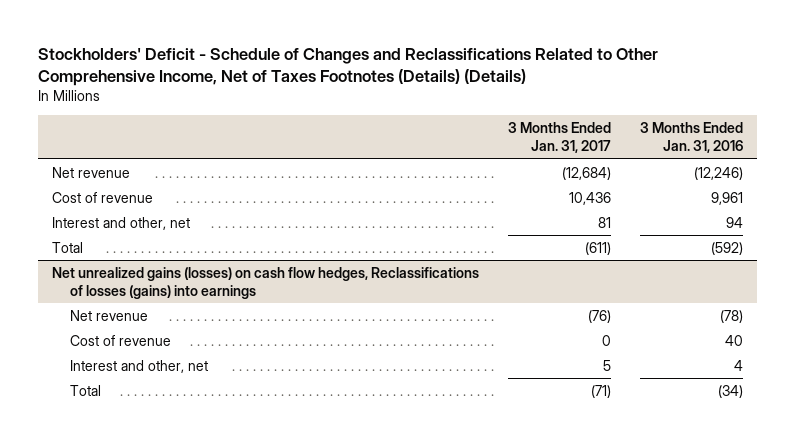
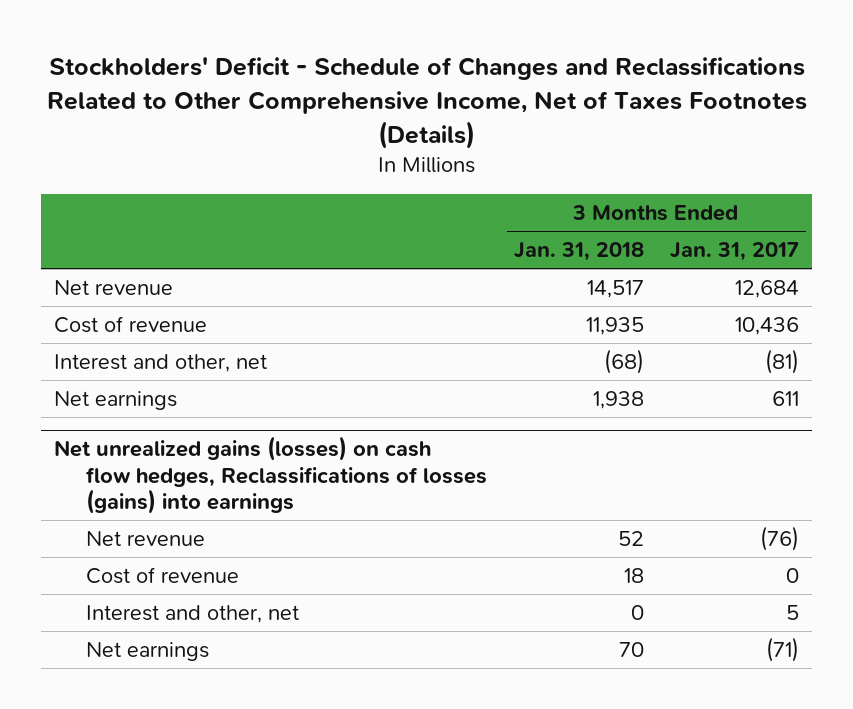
- Stockholders' Deficit - Schedule of Changes and Reclassifications Related to Other Comprehensive Income, Net of Taxes Footnotes (Details) (Details)
+ Stockholders' Deficit - Schedule of Changes and Reclassifications Related to Other Comprehensive Income, Net of Taxes Footnotes (Details)
- | 3 Months Ended Jan. 31, 2017 | 3 Months Ended Jan. 31, 2016
+ | 3 Months Ended Jan. 31, 2018 | 3 Months Ended Jan. 31, 2017
- Net revenue | (12,684) | (12,246)
+ Net revenue | 14,517 | 12,684
- Interest and other, net | 81 | 94
- Total | (611) | (592)
+ Interest and other, net | (68) | (81)
+ Net earnings | 1,938 | 611
@ Net unrealized gains (losses) on cash flow hedges, Reclassifications of losses (gains) into earnings
- Total | (71) | (34)
+ Net earnings | 70 | (71)

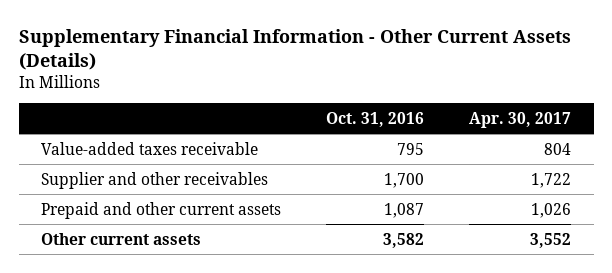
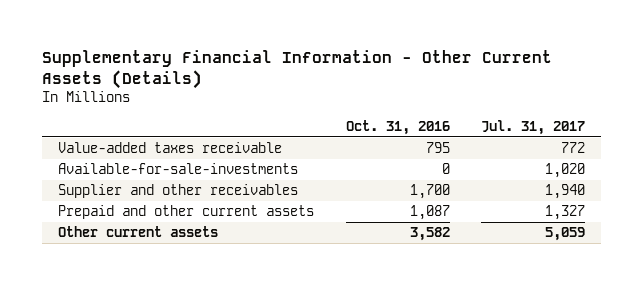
- | Oct. 31, 2016 | Apr. 30, 2017
+ | Oct. 31, 2016 | Jul. 31, 2017
+ Available-for-sale-investments | 0 | 1,020

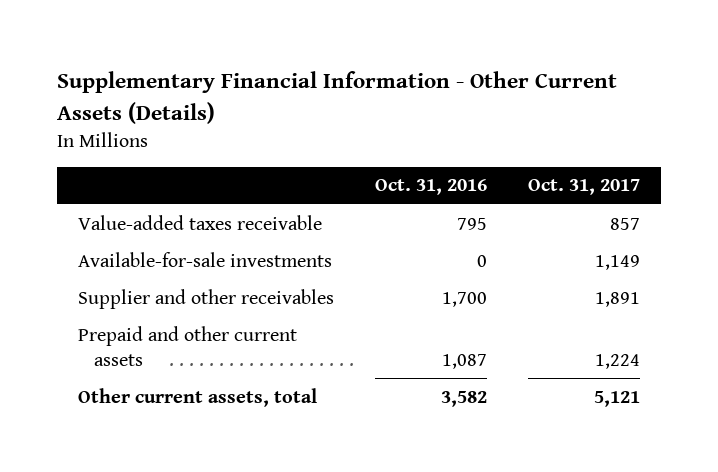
- | Oct. 31, 2016 | Jul. 31, 2017
+ | Oct. 31, 2016 | Oct. 31, 2017
- Available-for-sale-investments | 0 | 1,020
+ Available-for-sale investments | 0 | 1,149
- Other current assets | 3,582 | 5,059
+ Other current assets, total | 3,582 | 5,121

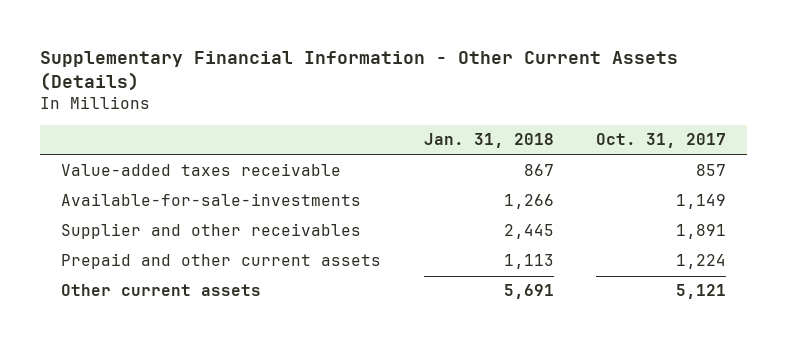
- | Oct. 31, 2016 | Oct. 31, 2017
+ | Jan. 31, 2018 | Oct. 31, 2017
- Available-for-sale investments | 0 | 1,149
+ Available-for-sale-investments | 1,266 | 1,149
- Other current assets, total | 3,582 | 5,121
+ Other current assets | 5,691 | 5,121

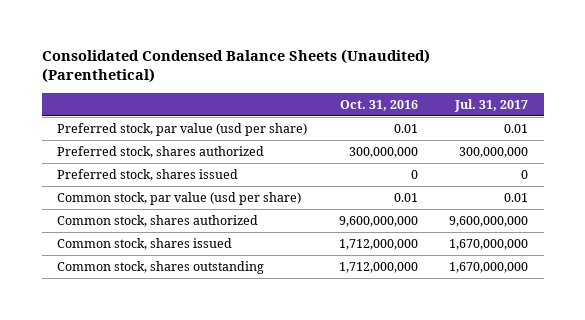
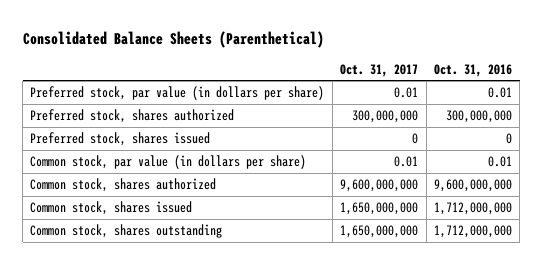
- Consolidated Condensed Balance Sheets (Unaudited) (Parenthetical)
+ Consolidated Balance Sheets (Parenthetical)
- | Oct. 31, 2016 | Jul. 31, 2017
+ | Oct. 31, 2017 | Oct. 31, 2016
- Preferred stock, par value (usd per share) | 0.01 | 0.01
+ Preferred stock, par value (in dollars per share) | 0.01 | 0.01
- Common stock, par value (usd per share) | 0.01 | 0.01
+ Common stock, par value (in dollars per share) | 0.01 | 0.01

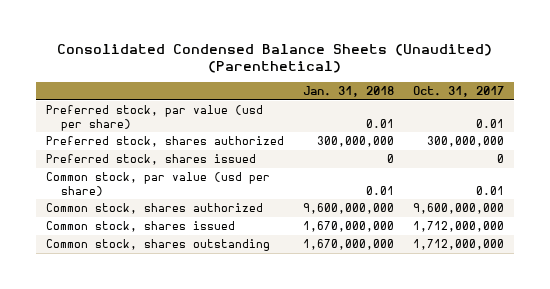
- Consolidated Balance Sheets (Parenthetical)
+ Consolidated Condensed Balance Sheets (Unaudited) (Parenthetical)
- | Oct. 31, 2017 | Oct. 31, 2016
+ | Jan. 31, 2018 | Oct. 31, 2017
- Preferred stock, par value (in dollars per share) | 0.01 | 0.01
+ Preferred stock, par value (usd per share) | 0.01 | 0.01
- Common stock, par value (in dollars per share) | 0.01 | 0.01
+ Common stock, par value (usd per share) | 0.01 | 0.01
- Common stock, shares issued | 1,650,000,000 | 1,712,000,000
- Common stock, shares outstanding | 1,650,000,000 | 1,712,000,000
+ Common stock, shares issued | 1,670,000,000 | 1,712,000,000
+ Common stock, shares outstanding | 1,670,000,000 | 1,712,000,000

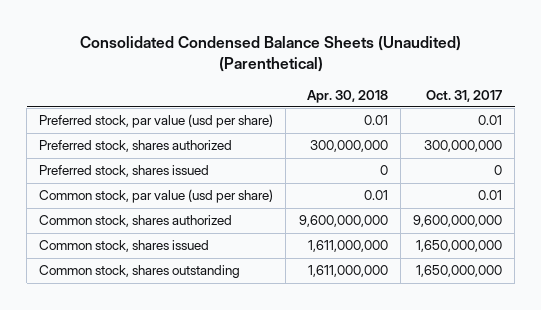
- | Jan. 31, 2018 | Oct. 31, 2017
+ | Apr. 30, 2018 | Oct. 31, 2017
- Common stock, shares issued | 1,670,000,000 | 1,712,000,000
- Common stock, shares outstanding | 1,670,000,000 | 1,712,000,000
+ Common stock, shares issued | 1,611,000,000 | 1,650,000,000
+ Common stock, shares outstanding | 1,611,000,000 | 1,650,000,000

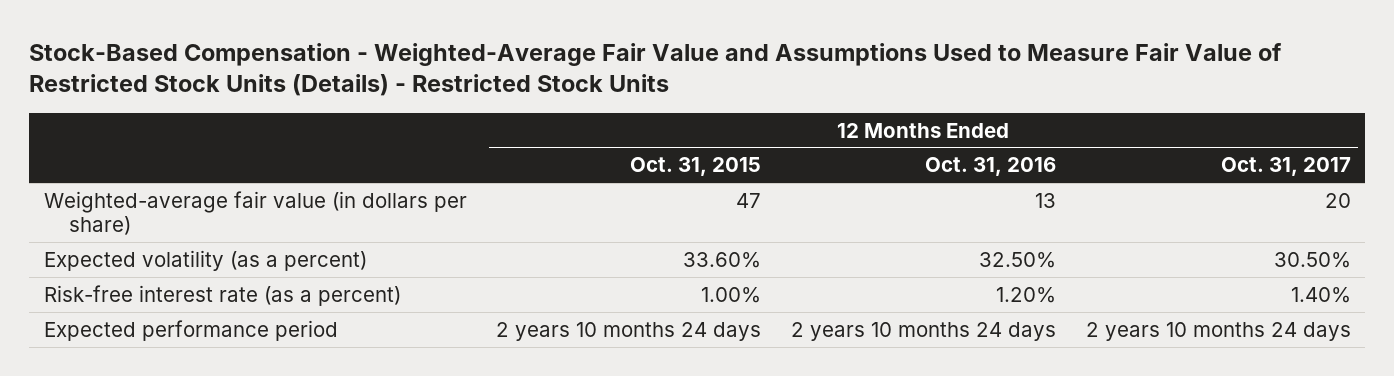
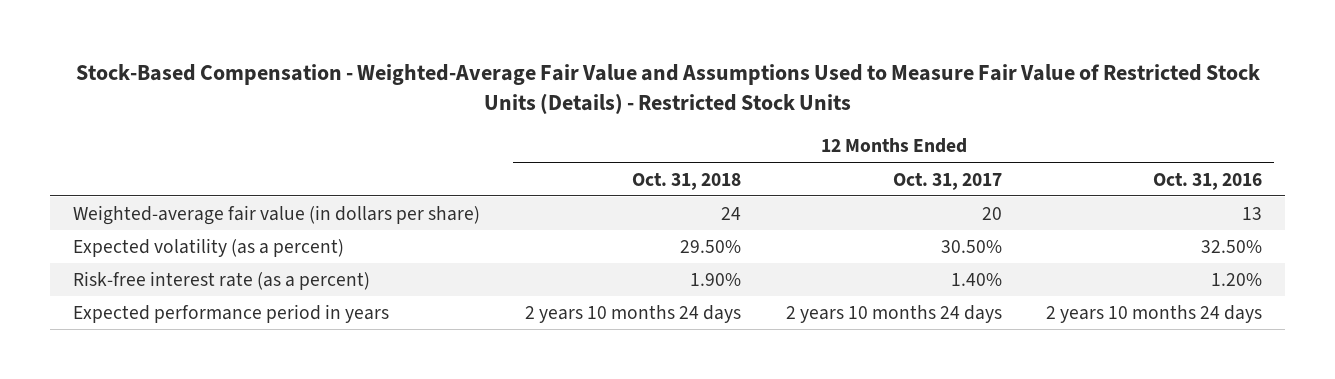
- | 12 Months Ended Oct. 31, 2015 | 12 Months Ended Oct. 31, 2016 | 12 Months Ended Oct. 31, 2017
+ | 12 Months Ended Oct. 31, 2018 | 12 Months Ended Oct. 31, 2017 | 12 Months Ended Oct. 31, 2016
- Expected performance period | 2 years 10 months 24 days | 2 years 10 months 24 days | 2 years 10 months 24 days
+ Expected performance period in years | 2 years 10 months 24 days | 2 years 10 months 24 days | 2 years 10 months 24 days

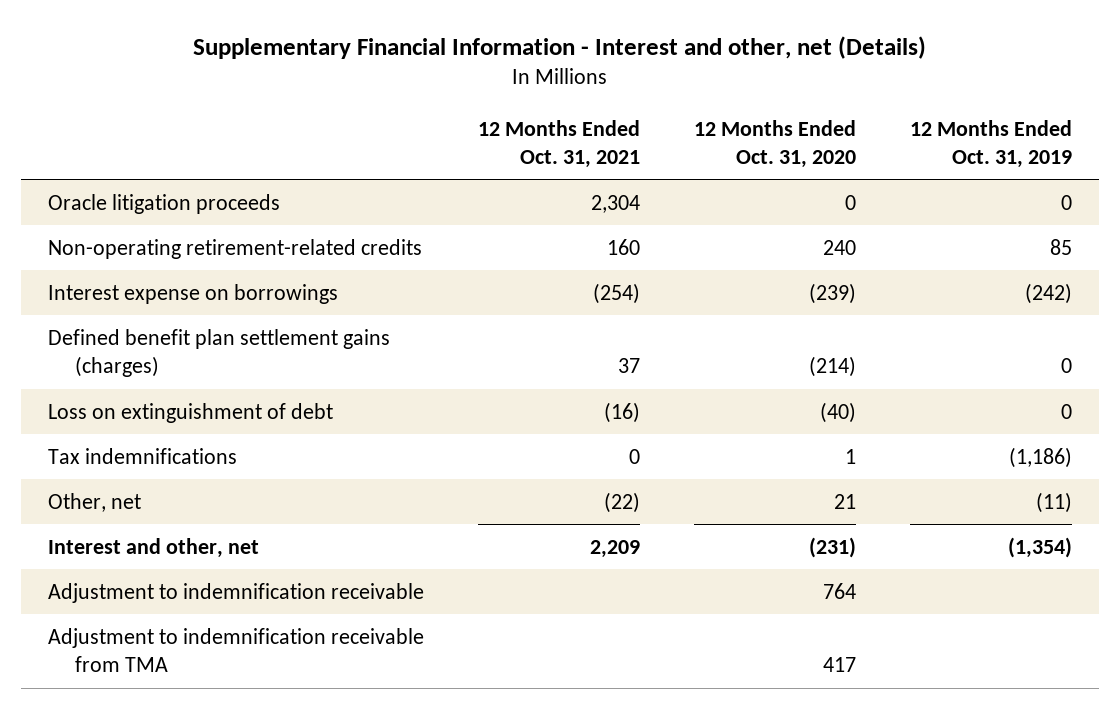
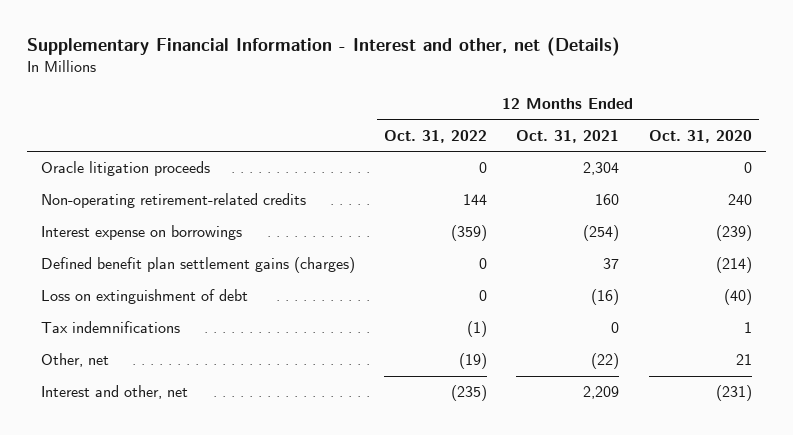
- | 12 Months Ended Oct. 31, 2021 | 12 Months Ended Oct. 31, 2020 | 12 Months Ended Oct. 31, 2019
+ | 12 Months Ended Oct. 31, 2022 | 12 Months Ended Oct. 31, 2021 | 12 Months Ended Oct. 31, 2020
- Adjustment to indemnification receivable | | 764 |
- Adjustment to indemnification receivable from TMA | | 417 |

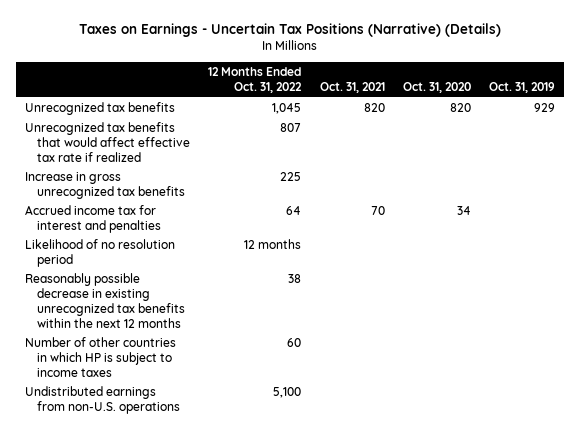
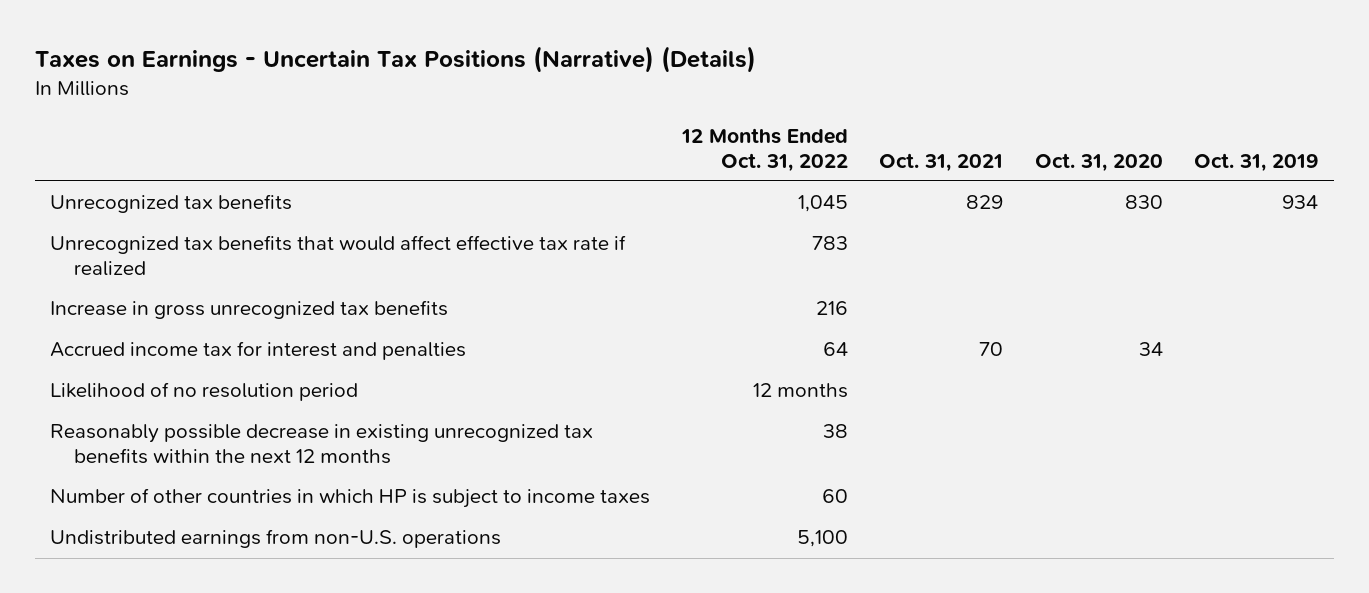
- Unrecognized tax benefits | 1,045 | 820 | 820 | 929
- Unrecognized tax benefits that would affect effective tax rate if realized | 807 | | |
- Increase in gross unrecognized tax benefits | 225 | | |
+ Unrecognized tax benefits | 1,045 | 829 | 830 | 934
+ Unrecognized tax benefits that would affect effective tax rate if realized | 783 | | |
+ Increase in gross unrecognized tax benefits | 216 | | |

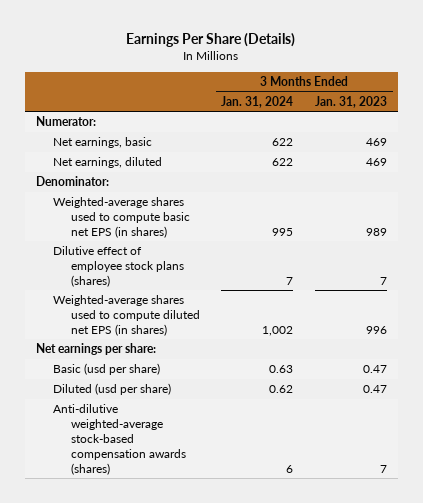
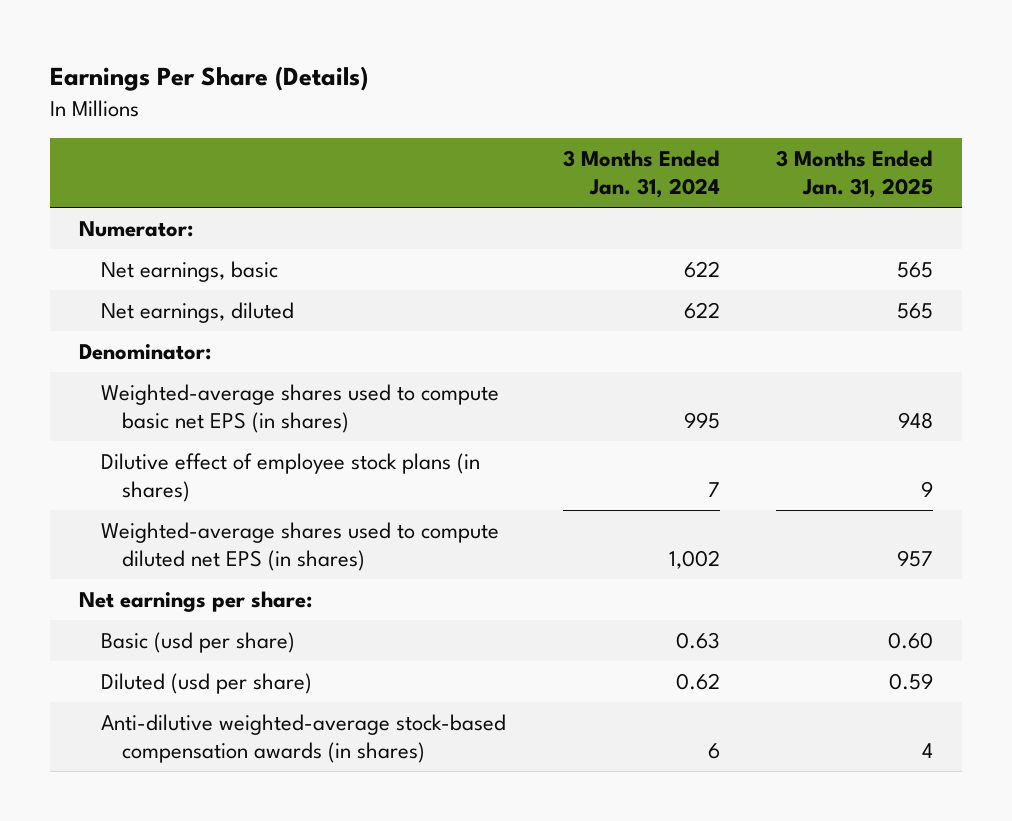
- | 3 Months Ended Jan. 31, 2024 | 3 Months Ended Jan. 31, 2023
+ | 3 Months Ended Jan. 31, 2024 | 3 Months Ended Jan. 31, 2025
- Dilutive effect of employee stock plans (shares) | 7 | 7
+ Dilutive effect of employee stock plans (in shares) | 7 | 9
- Anti-dilutive weighted-average stock-based compensation awards (shares) | 6 | 7
+ Anti-dilutive weighted-average stock-based compensation awards (in shares) | 6 | 4

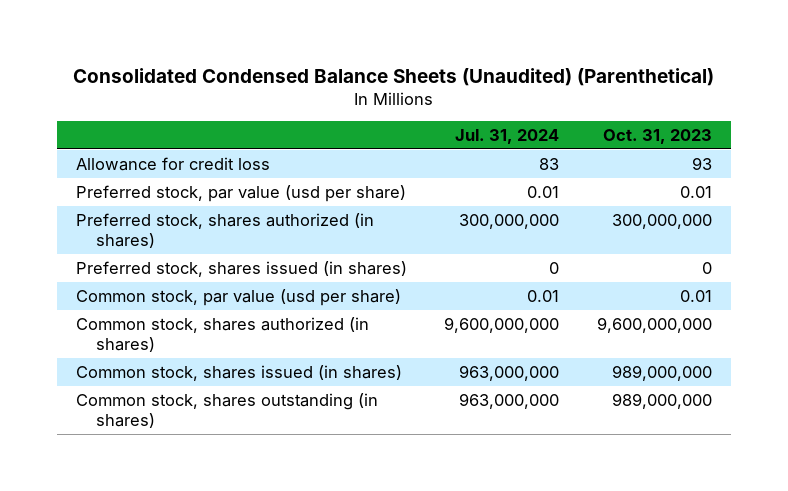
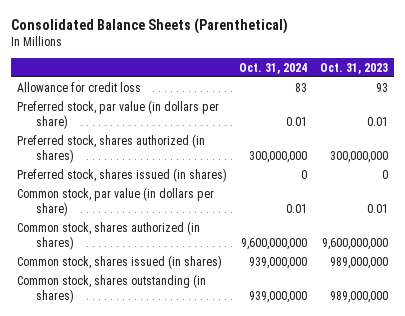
- Consolidated Condensed Balance Sheets (Unaudited) (Parenthetical)
+ Consolidated Balance Sheets (Parenthetical)
- | Jul. 31, 2024 | Oct. 31, 2023
+ | Oct. 31, 2024 | Oct. 31, 2023
- Preferred stock, par value (usd per share) | 0.01 | 0.01
+ Preferred stock, par value (in dollars per share) | 0.01 | 0.01
- Common stock, par value (usd per share) | 0.01 | 0.01
+ Common stock, par value (in dollars per share) | 0.01 | 0.01

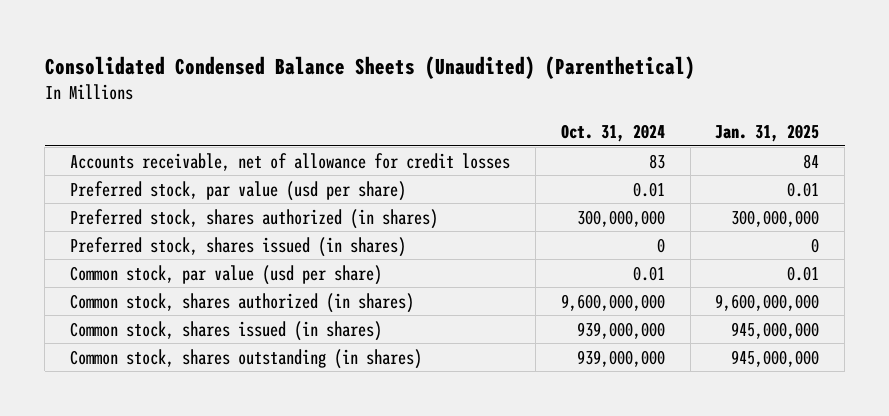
- Consolidated Balance Sheets (Parenthetical)
+ Consolidated Condensed Balance Sheets (Unaudited) (Parenthetical)
- | Oct. 31, 2024 | Oct. 31, 2023
+ | Oct. 31, 2024 | Jan. 31, 2025
- Allowance for credit loss | 83 | 93
- Preferred stock, par value (in dollars per share) | 0.01 | 0.01
+ Accounts receivable, net of allowance for credit losses | 83 | 84
+ Preferred stock, par value (usd per share) | 0.01 | 0.01
- Common stock, par value (in dollars per share) | 0.01 | 0.01
+ Common stock, par value (usd per share) | 0.01 | 0.01

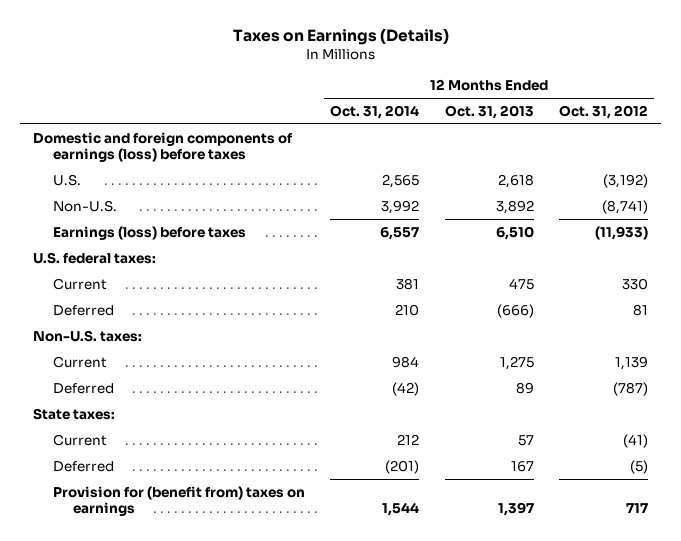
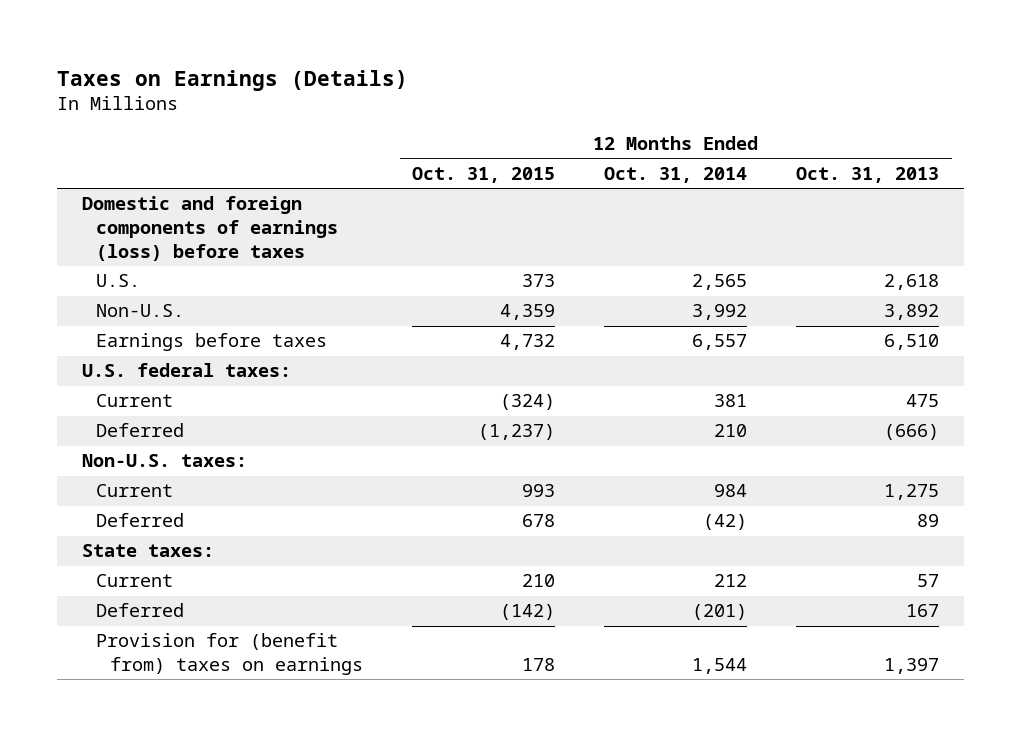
- | 12 Months Ended Oct. 31, 2014 | 12 Months Ended Oct. 31, 2013 | 12 Months Ended Oct. 31, 2012
+ | 12 Months Ended Oct. 31, 2015 | 12 Months Ended Oct. 31, 2014 | 12 Months Ended Oct. 31, 2013
- Earnings (loss) before taxes | 6,557 | 6,510 | (11,933)
+ Earnings before taxes | 4,732 | 6,557 | 6,510

